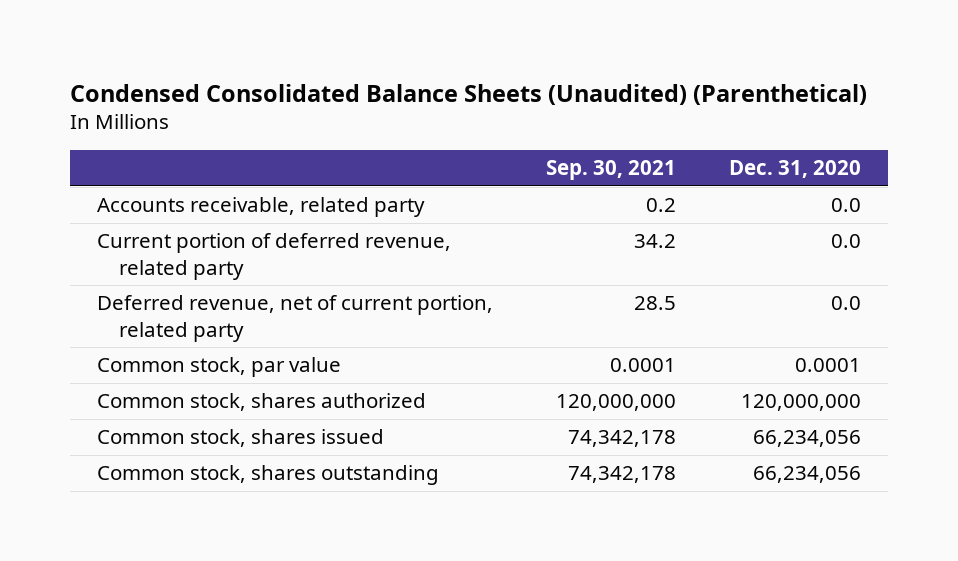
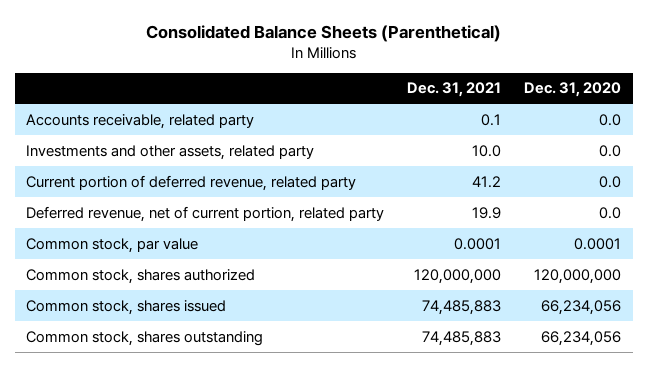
- Condensed Consolidated Balance Sheets (Unaudited) (Parenthetical)
+ Consolidated Balance Sheets (Parenthetical)
- | Sep. 30, 2021 | Dec. 31, 2020
+ | Dec. 31, 2021 | Dec. 31, 2020
+ Investments and other assets, related party | 10.0 | 0.0

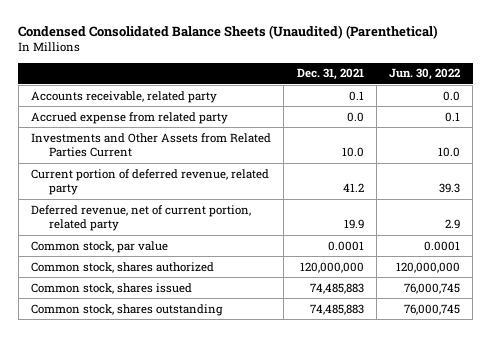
- Consolidated Balance Sheets (Parenthetical)
+ Condensed Consolidated Balance Sheets (Unaudited) (Parenthetical)
- | Dec. 31, 2021 | Dec. 31, 2020
+ | Dec. 31, 2021 | Jun. 30, 2022
- Investments and other assets, related party | 10.0 | 0.0
+ Accrued expense from related party | 0.0 | 0.1
+ Investments and Other Assets from Related Parties Current | 10.0 | 10.0

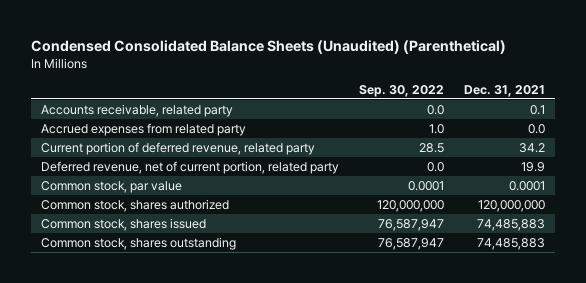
- | Dec. 31, 2021 | Jun. 30, 2022
+ | Sep. 30, 2022 | Dec. 31, 2021
- Accrued expense from related party | 0.0 | 0.1
- Investments and Other Assets from Related Parties Current | 10.0 | 10.0
- Current portion of deferred revenue, related party | 41.2 | 39.3
+ Accrued expenses from related party | 1.0 | 0.0
+ Current portion of deferred revenue, related party | 28.5 | 34.2

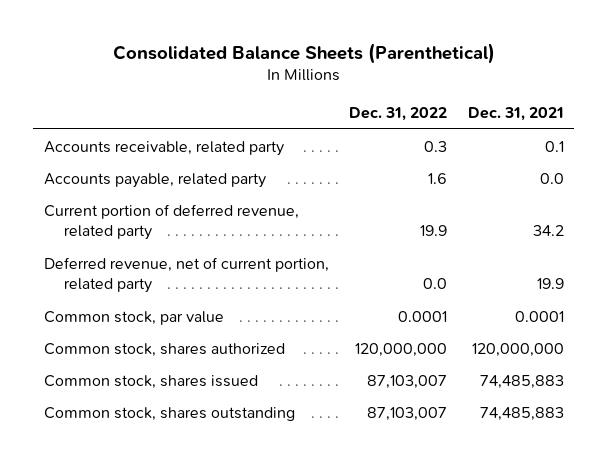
- Condensed Consolidated Balance Sheets (Unaudited) (Parenthetical)
+ Consolidated Balance Sheets (Parenthetical)
- | Sep. 30, 2022 | Dec. 31, 2021
+ | Dec. 31, 2022 | Dec. 31, 2021
- Accrued expenses from related party | 1.0 | 0.0
+ Accounts payable, related party | 1.6 | 0.0

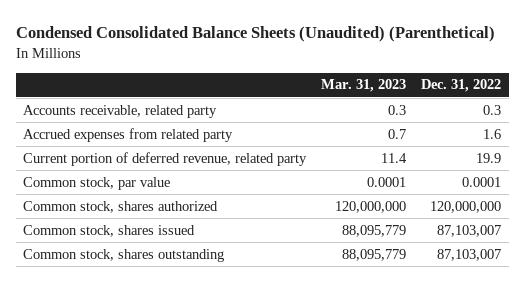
- Consolidated Balance Sheets (Parenthetical)
+ Condensed Consolidated Balance Sheets (Unaudited) (Parenthetical)
- | Dec. 31, 2022 | Dec. 31, 2021
+ | Mar. 31, 2023 | Dec. 31, 2022
- Accounts payable, related party | 1.6 | 0.0
+ Accrued expenses from related party | 0.7 | 1.6
- Deferred revenue, net of current portion, related party | 0.0 | 19.9

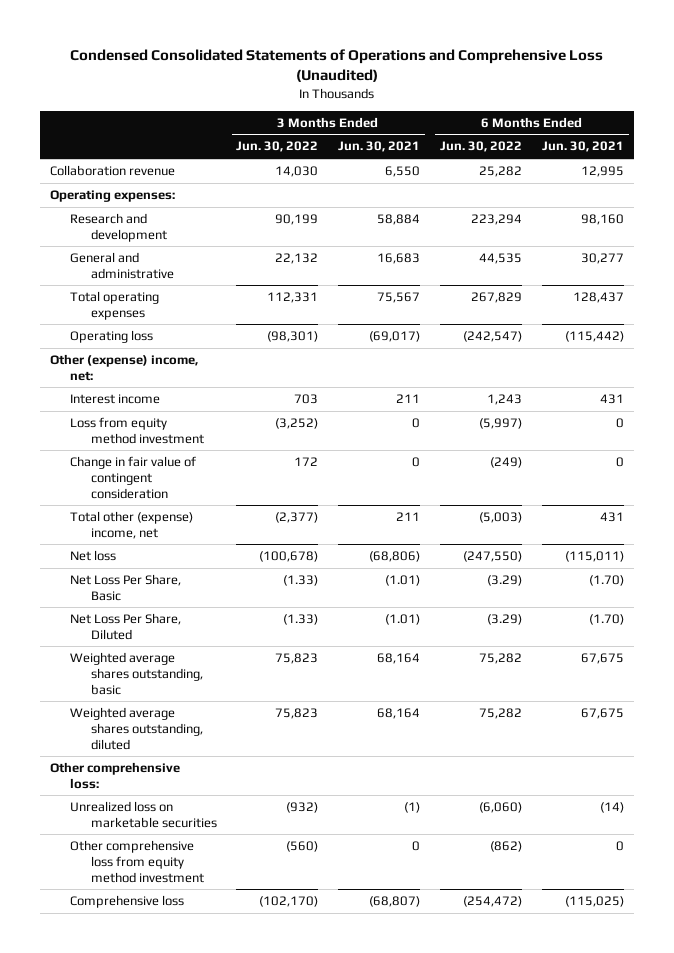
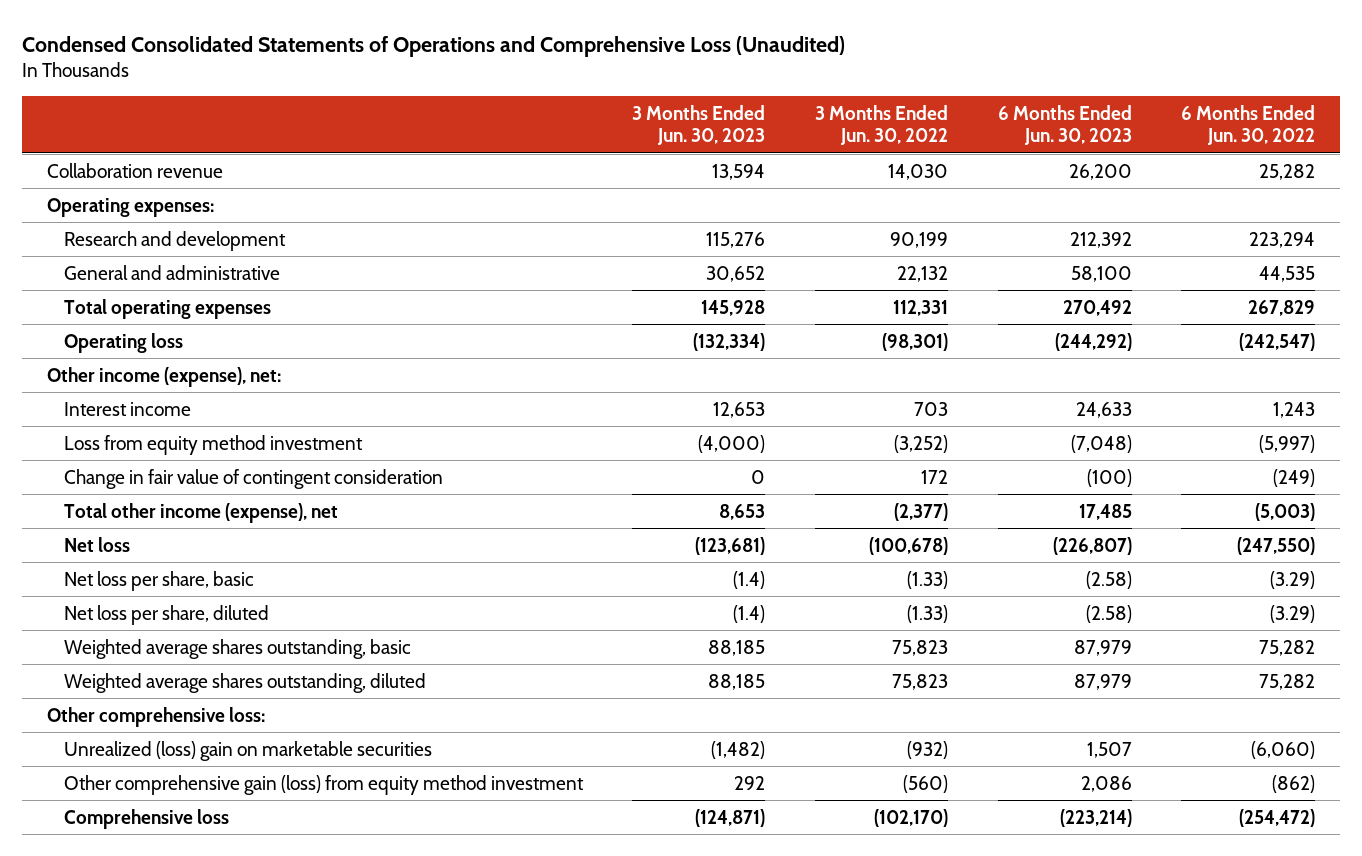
- | 3 Months Ended Jun. 30, 2022 | 3 Months Ended Jun. 30, 2021 | 6 Months Ended Jun. 30, 2022 | 6 Months Ended Jun. 30, 2021
+ | 3 Months Ended Jun. 30, 2023 | 3 Months Ended Jun. 30, 2022 | 6 Months Ended Jun. 30, 2023 | 6 Months Ended Jun. 30, 2022
- Other (expense) income, net:
+ Other income (expense), net:
- Total other (expense) income, net | (2,377) | 211 | (5,003) | 431
+ Total other income (expense), net | 8,653 | (2,377) | 17,485 | (5,003)
- Net Loss Per Share, Basic | (1.33) | (1.01) | (3.29) | (1.70)
- Net Loss Per Share, Diluted | (1.33) | (1.01) | (3.29) | (1.70)
+ Net loss per share, basic | (1.4) | (1.33) | (2.58) | (3.29)
+ Net loss per share, diluted | (1.4) | (1.33) | (2.58) | (3.29)
- Unrealized loss on marketable securities | (932) | (1) | (6,060) | (14)
- Other comprehensive loss from equity method investment | (560) | 0 | (862) | 0
+ Unrealized (loss) gain on marketable securities | (1,482) | (932) | 1,507 | (6,060)
+ Other comprehensive gain (loss) from equity method investment | 292 | (560) | 2,086 | (862)

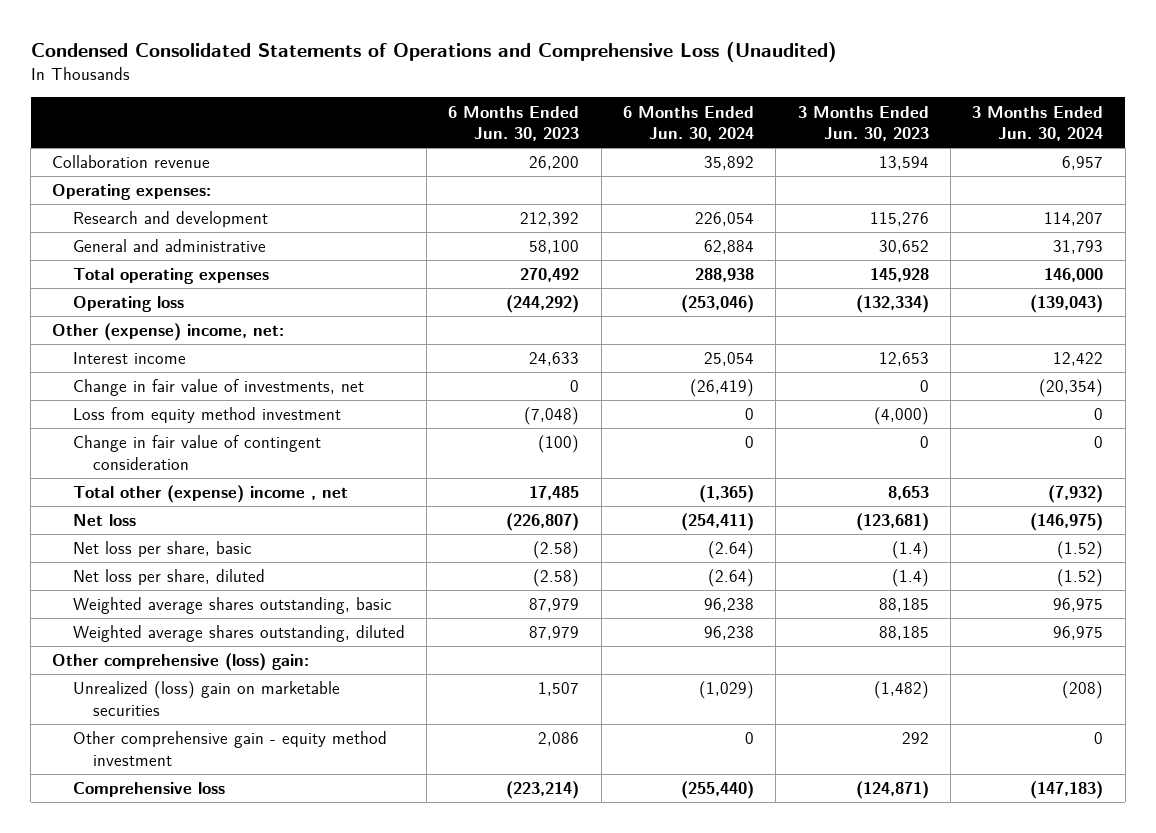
- | 3 Months Ended Jun. 30, 2023 | 3 Months Ended Jun. 30, 2022 | 6 Months Ended Jun. 30, 2023 | 6 Months Ended Jun. 30, 2022
+ | 6 Months Ended Jun. 30, 2023 | 6 Months Ended Jun. 30, 2024 | 3 Months Ended Jun. 30, 2023 | 3 Months Ended Jun. 30, 2024
- Other income (expense), net:
+ Other (expense) income, net:
+ Change in fair value of investments, net | 0 | (26,419) | 0 | (20,354)
- Total other income (expense), net | 8,653 | (2,377) | 17,485 | (5,003)
+ Total other (expense) income , net | 17,485 | (1,365) | 8,653 | (7,932)
- Other comprehensive loss:
+ Other comprehensive (loss) gain:
- Other comprehensive gain (loss) from equity method investment | 292 | (560) | 2,086 | (862)
+ Other comprehensive gain - equity method investment | 2,086 | 0 | 292 | 0

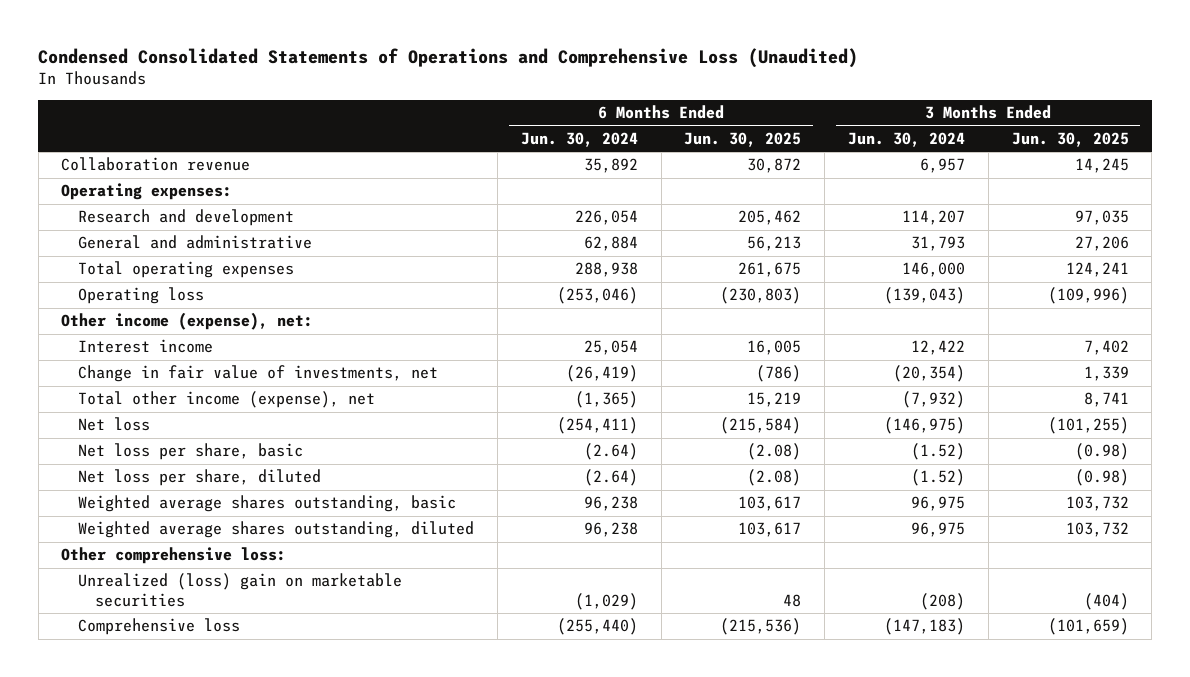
- | 6 Months Ended Jun. 30, 2023 | 6 Months Ended Jun. 30, 2024 | 3 Months Ended Jun. 30, 2023 | 3 Months Ended Jun. 30, 2024
+ | 6 Months Ended Jun. 30, 2024 | 6 Months Ended Jun. 30, 2025 | 3 Months Ended Jun. 30, 2024 | 3 Months Ended Jun. 30, 2025
- Other (expense) income, net:
+ Other income (expense), net:
- Loss from equity method investment | (7,048) | 0 | (4,000) | 0
- Change in fair value of contingent consideration | (100) | 0 | 0 | 0
- Total other (expense) income , net | 17,485 | (1,365) | 8,653 | (7,932)
+ Total other income (expense), net | (1,365) | 15,219 | (7,932) | 8,741
- Other comprehensive (loss) gain:
+ Other comprehensive loss:
- Other comprehensive gain - equity method investment | 2,086 | 0 | 292 | 0

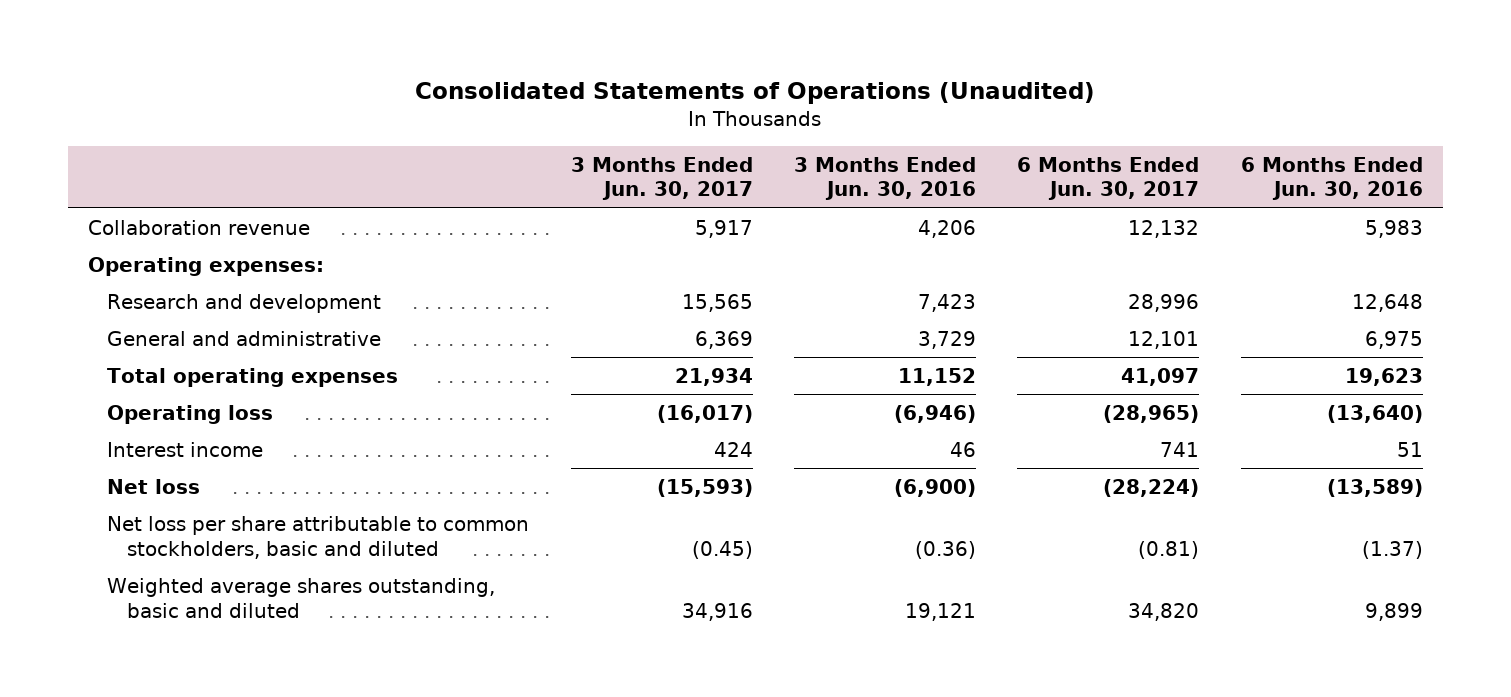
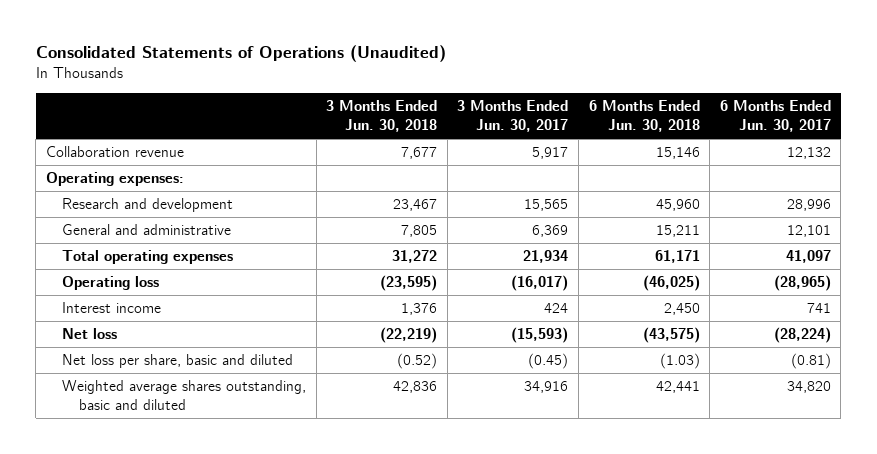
- | 3 Months Ended Jun. 30, 2017 | 3 Months Ended Jun. 30, 2016 | 6 Months Ended Jun. 30, 2017 | 6 Months Ended Jun. 30, 2016
+ | 3 Months Ended Jun. 30, 2018 | 3 Months Ended Jun. 30, 2017 | 6 Months Ended Jun. 30, 2018 | 6 Months Ended Jun. 30, 2017
- Net loss per share attributable to common stockholders, basic and diluted | (0.45) | (0.36) | (0.81) | (1.37)
+ Net loss per share, basic and diluted | (0.52) | (0.45) | (1.03) | (0.81)

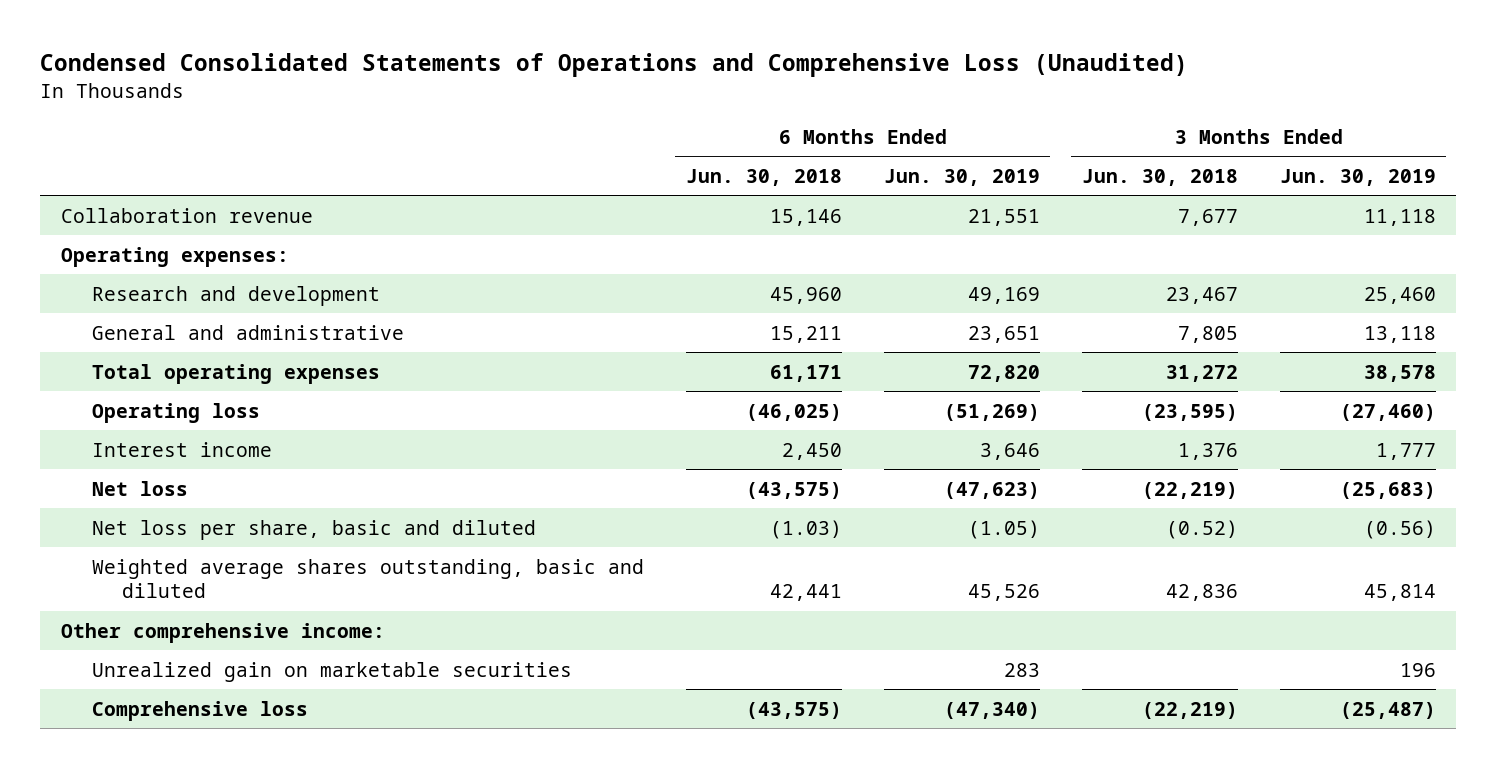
- Consolidated Statements of Operations (Unaudited)
+ Condensed Consolidated Statements of Operations and Comprehensive Loss (Unaudited)
- | 3 Months Ended Jun. 30, 2018 | 3 Months Ended Jun. 30, 2017 | 6 Months Ended Jun. 30, 2018 | 6 Months Ended Jun. 30, 2017
+ | 6 Months Ended Jun. 30, 2018 | 6 Months Ended Jun. 30, 2019 | 3 Months Ended Jun. 30, 2018 | 3 Months Ended Jun. 30, 2019
+ Other comprehensive income:
+ Unrealized gain on marketable securities | | 283 | | 196
+ Comprehensive loss | (43,575) | (47,340) | (22,219) | (25,487)

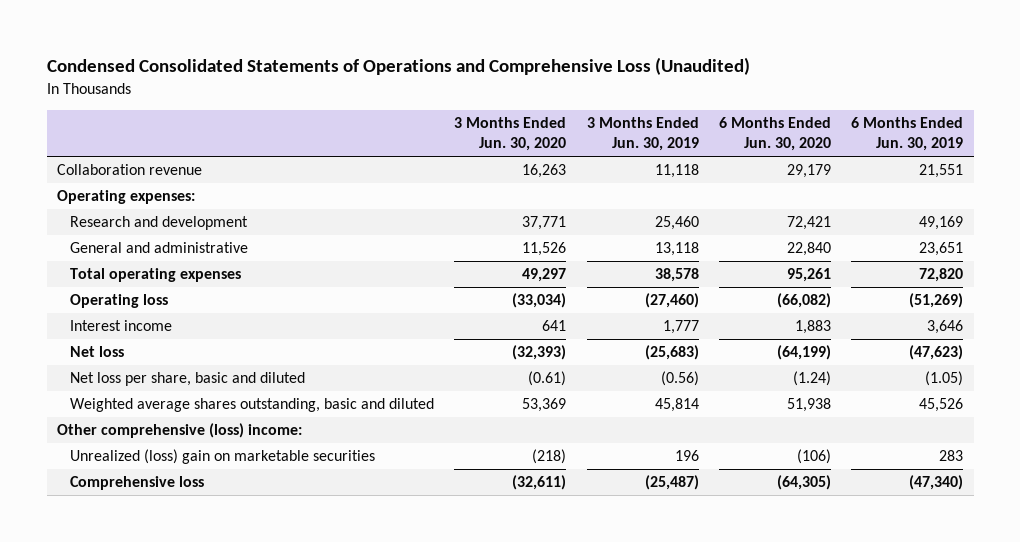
- | 6 Months Ended Jun. 30, 2018 | 6 Months Ended Jun. 30, 2019 | 3 Months Ended Jun. 30, 2018 | 3 Months Ended Jun. 30, 2019
+ | 3 Months Ended Jun. 30, 2020 | 3 Months Ended Jun. 30, 2019 | 6 Months Ended Jun. 30, 2020 | 6 Months Ended Jun. 30, 2019
- Other comprehensive income:
- Unrealized gain on marketable securities | | 283 | | 196
+ Other comprehensive (loss) income:
+ Unrealized (loss) gain on marketable securities | (218) | 196 | (106) | 283

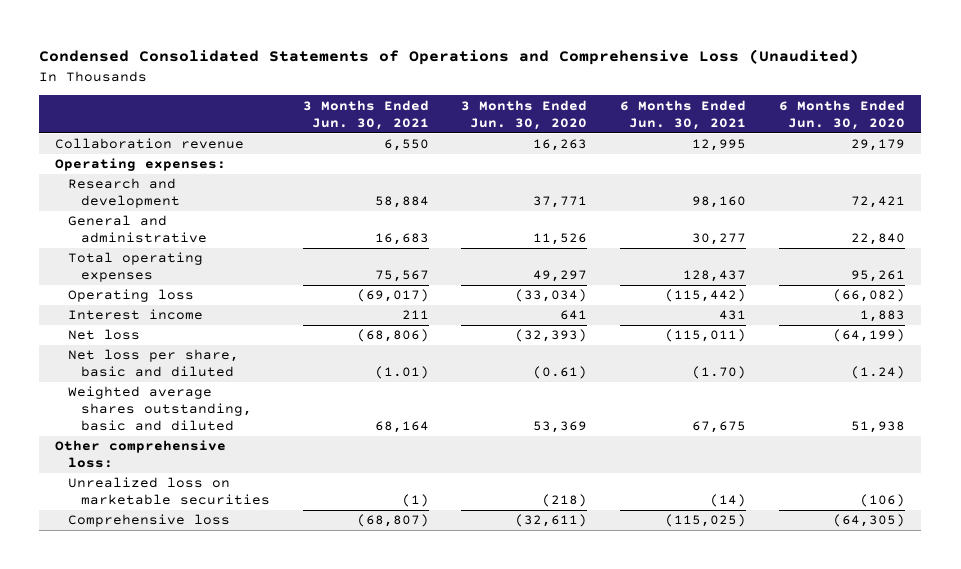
- | 3 Months Ended Jun. 30, 2020 | 3 Months Ended Jun. 30, 2019 | 6 Months Ended Jun. 30, 2020 | 6 Months Ended Jun. 30, 2019
+ | 3 Months Ended Jun. 30, 2021 | 3 Months Ended Jun. 30, 2020 | 6 Months Ended Jun. 30, 2021 | 6 Months Ended Jun. 30, 2020
- Other comprehensive (loss) income:
- Unrealized (loss) gain on marketable securities | (218) | 196 | (106) | 283
+ Other comprehensive loss:
+ Unrealized loss on marketable securities | (1) | (218) | (14) | (106)

